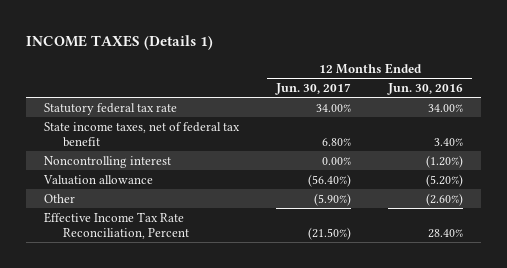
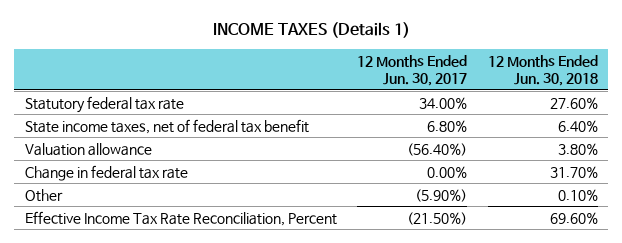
- | 12 Months Ended Jun. 30, 2017 | 12 Months Ended Jun. 30, 2016
+ | 12 Months Ended Jun. 30, 2017 | 12 Months Ended Jun. 30, 2018
- Noncontrolling interest | 0.00% | (1.20%)
+ Change in federal tax rate | 0.00% | 31.70%

